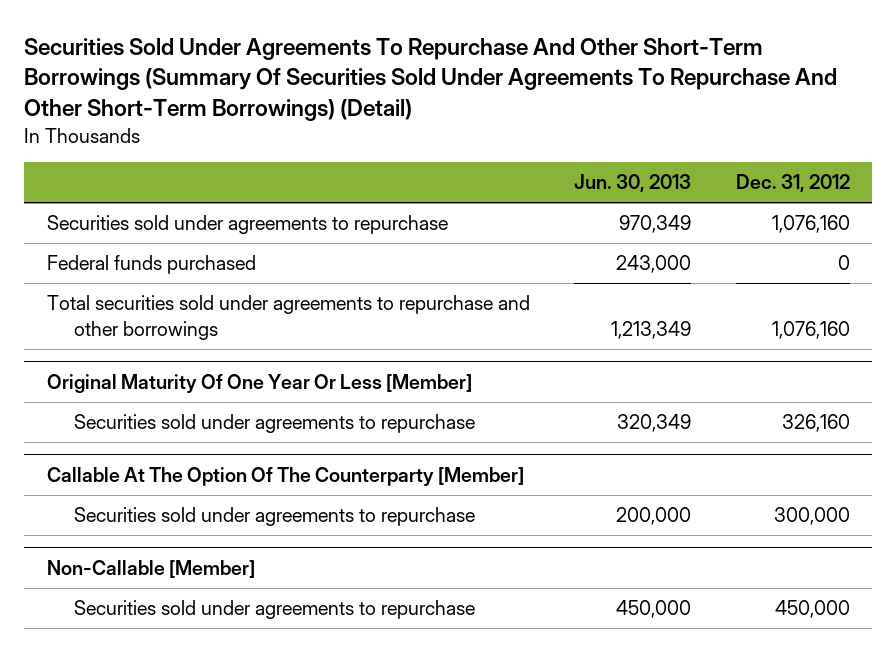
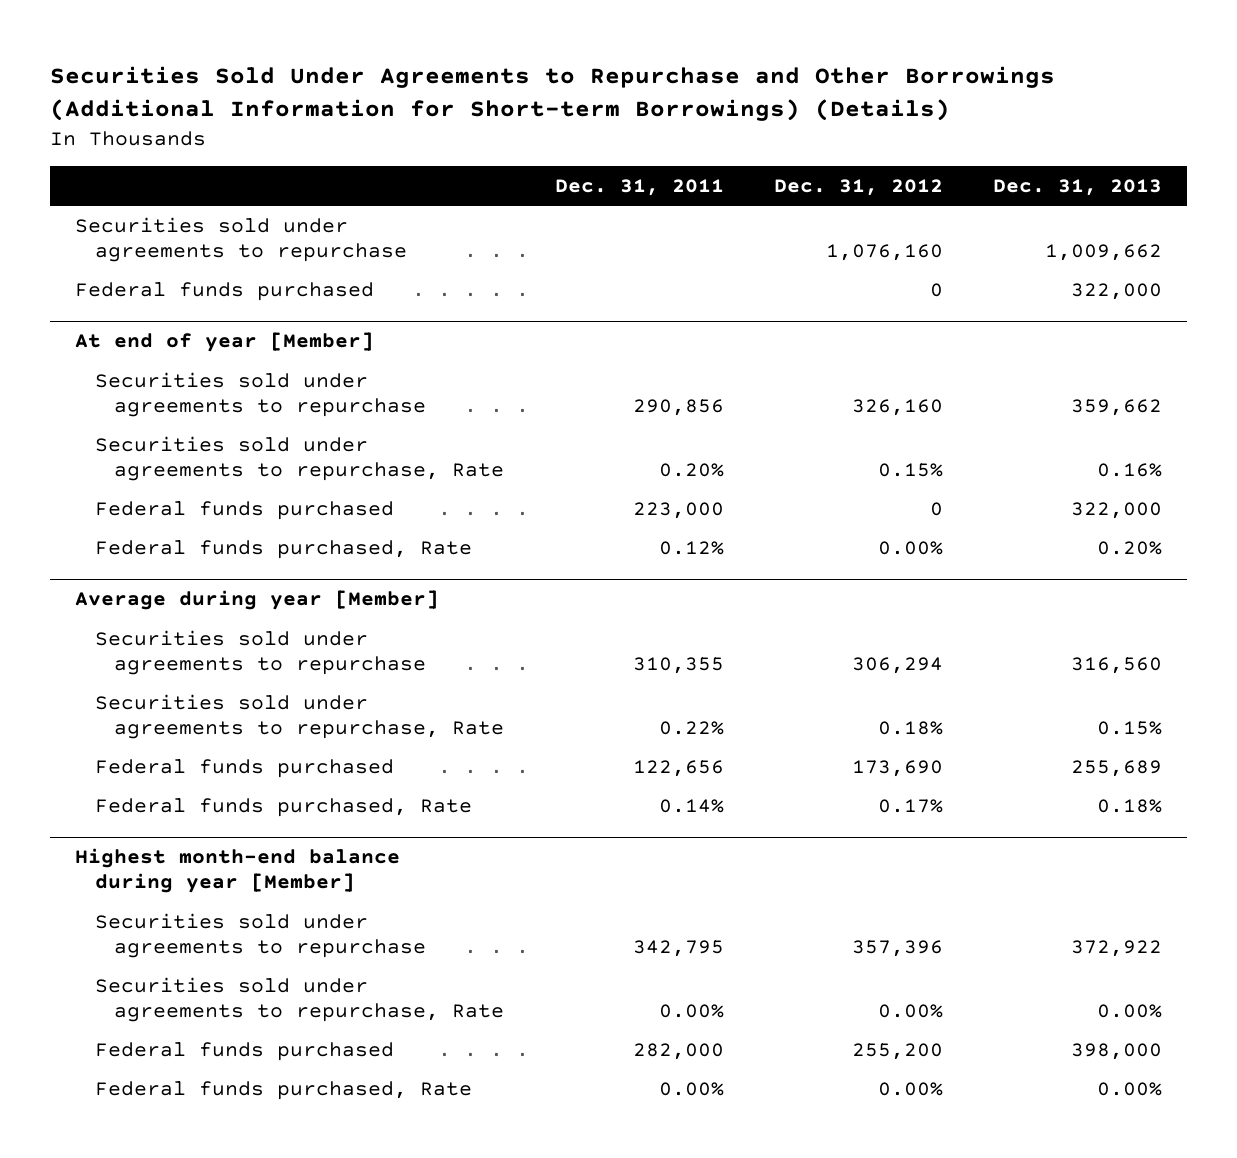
- Securities Sold Under Agreements To Repurchase And Other Short-Term Borrowings (Summary Of Securities Sold Under Agreements To Repurchase And Other Short-Term Borrowings) (Detail)
+ Securities Sold Under Agreements to Repurchase and Other Borrowings (Additional Information for Short-term Borrowings) (Details)
- | Jun. 30, 2013 | Dec. 31, 2012
+ | Dec. 31, 2011 | Dec. 31, 2012 | Dec. 31, 2013
- Total securities sold under agreements to repurchase and other borrowings | 1,213,349 | 1,076,160
- Original Maturity Of One Year Or Less [Member]
+ At end of year [Member]
- Callable At The Option Of The Counterparty [Member]
- Securities sold under agreements to repurchase | 200,000 | 300,000
- Non-Callable [Member]
- Securities sold under agreements to repurchase | 450,000 | 450,000
+ Securities sold under agreements to repurchase, Rate | 0.20% | 0.15% | 0.16%
+ Federal funds purchased | 223,000 | 0 | 322,000
+ Federal funds purchased, Rate | 0.12% | 0.00% | 0.20%
+ Average during year [Member]
+ Securities sold under agreements to repurchase | 310,355 | 306,294 | 316,560
+ Securities sold under agreements to repurchase, Rate | 0.22% | 0.18% | 0.15%
+ Federal funds purchased | 122,656 | 173,690 | 255,689
+ Federal funds purchased, Rate | 0.14% | 0.17% | 0.18%
+ Highest month-end balance during year [Member]
+ Securities sold under agreements to repurchase | 342,795 | 357,396 | 372,922
+ Securities sold under agreements to repurchase, Rate | 0.00% | 0.00% | 0.00%
+ Federal funds purchased | 282,000 | 255,200 | 398,000
+ Federal funds purchased, Rate | 0.00% | 0.00% | 0.00%

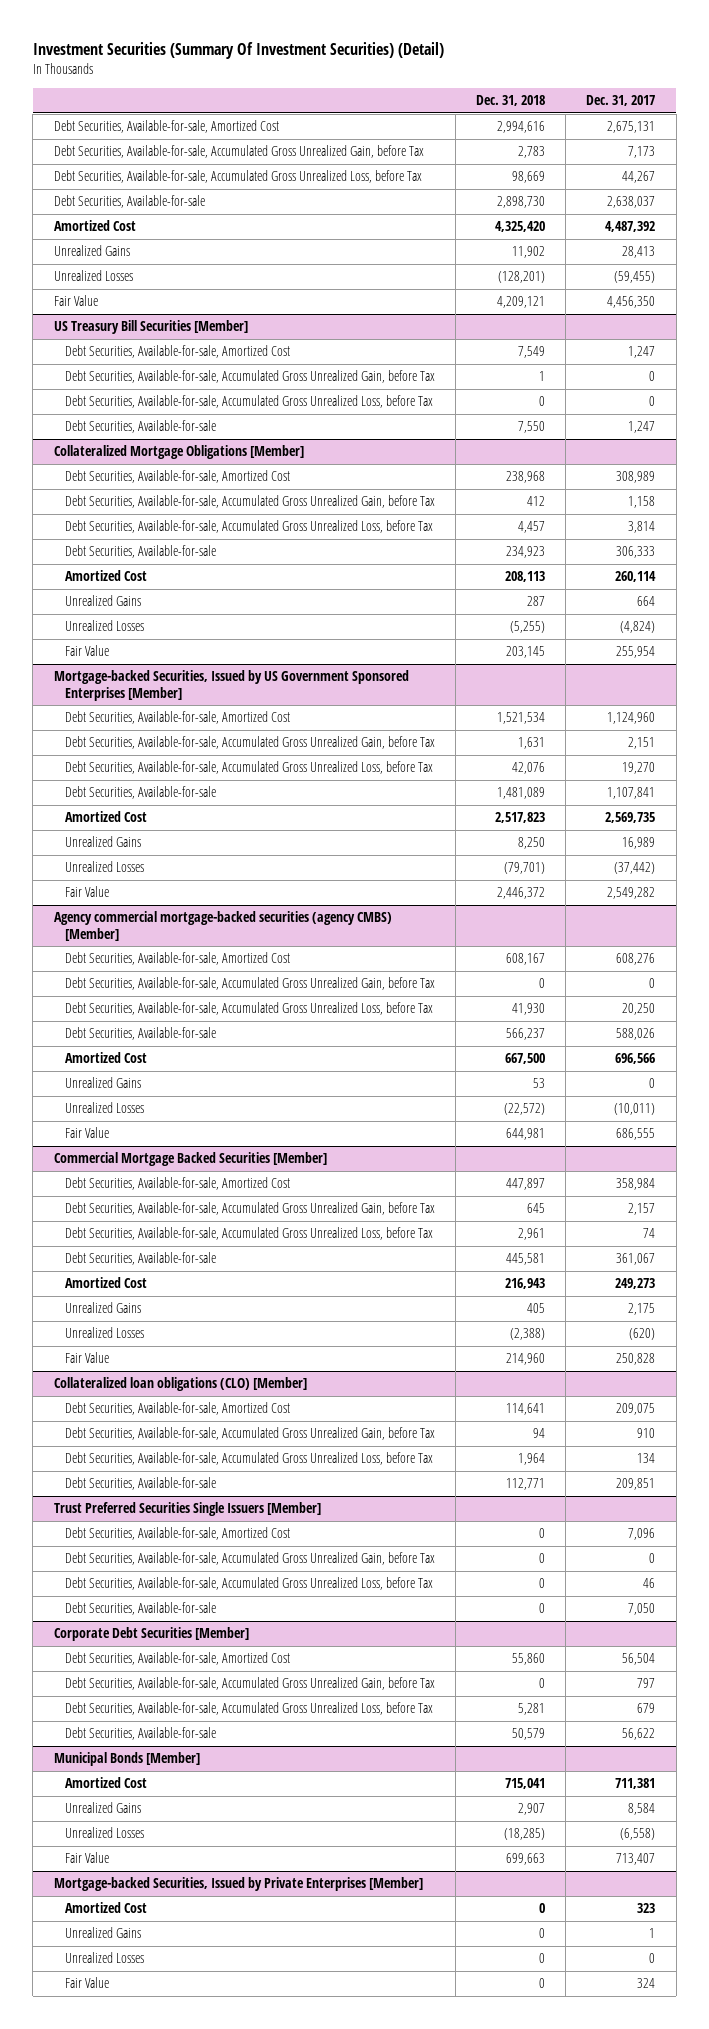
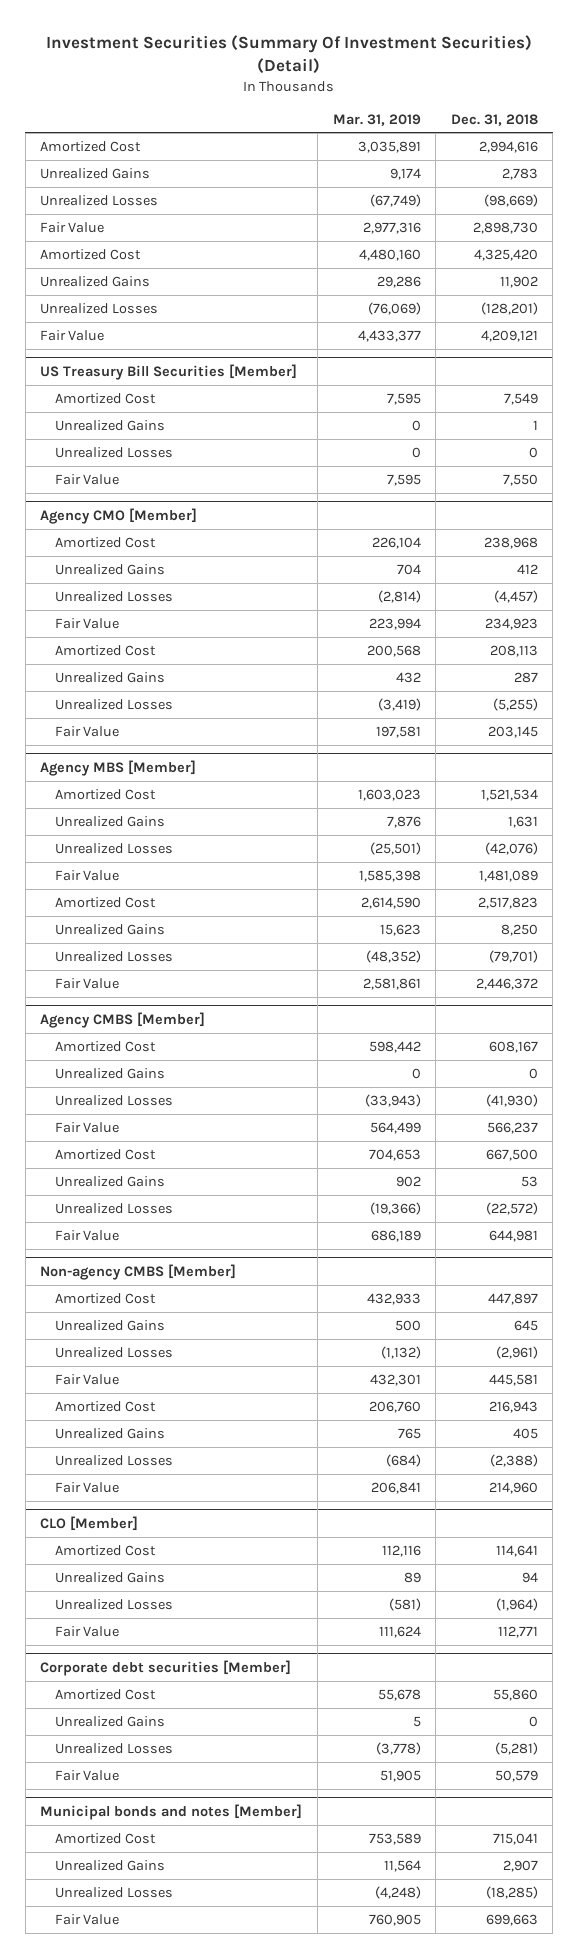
- | Dec. 31, 2018 | Dec. 31, 2017
+ | Mar. 31, 2019 | Dec. 31, 2018
- Debt Securities, Available-for-sale, Amortized Cost | 2,994,616 | 2,675,131
- Debt Securities, Available-for-sale, Accumulated Gross Unrealized Gain, before Tax | 2,783 | 7,173
- Debt Securities, Available-for-sale, Accumulated Gross Unrealized Loss, before Tax | 98,669 | 44,267
- Debt Securities, Available-for-sale | 2,898,730 | 2,638,037
+ Amortized Cost | 3,035,891 | 2,994,616
+ Unrealized Gains | 9,174 | 2,783
+ Unrealized Losses | (67,749) | (98,669)
+ Fair Value | 2,977,316 | 2,898,730
@ US Treasury Bill Securities [Member]
- Debt Securities, Available-for-sale, Amortized Cost | 7,549 | 1,247
- Debt Securities, Available-for-sale, Accumulated Gross Unrealized Gain, before Tax | 1 | 0
- Debt Securities, Available-for-sale, Accumulated Gross Unrealized Loss, before Tax | 0 | 0
- Debt Securities, Available-for-sale | 7,550 | 1,247
- Collateralized Mortgage Obligations [Member]
- Debt Securities, Available-for-sale, Amortized Cost | 238,968 | 308,989
- Debt Securities, Available-for-sale, Accumulated Gross Unrealized Gain, before Tax | 412 | 1,158
- Debt Securities, Available-for-sale, Accumulated Gross Unrealized Loss, before Tax | 4,457 | 3,814
- Debt Securities, Available-for-sale | 234,923 | 306,333
@ US Treasury Bill Securities [Member]
+ Amortized Cost | 7,595 | 7,549
+ Unrealized Gains | 0 | 1
+ Unrealized Losses | 0 | 0
+ Fair Value | 7,595 | 7,550
+ Agency CMO [Member]
+ Amortized Cost | 226,104 | 238,968
+ Unrealized Gains | 704 | 412
+ Unrealized Losses | (2,814) | (4,457)
+ Fair Value | 223,994 | 234,923
- Mortgage-backed Securities, Issued by US Government Sponsored Enterprises [Member]
- Debt Securities, Available-for-sale, Amortized Cost | 1,521,534 | 1,124,960
- Debt Securities, Available-for-sale, Accumulated Gross Unrealized Gain, before Tax | 1,631 | 2,151
- Debt Securities, Available-for-sale, Accumulated Gross Unrealized Loss, before Tax | 42,076 | 19,270
- Debt Securities, Available-for-sale | 1,481,089 | 1,107,841
+ Agency MBS [Member]
+ Amortized Cost | 1,603,023 | 1,521,534
+ Unrealized Gains | 7,876 | 1,631
+ Unrealized Losses | (25,501) | (42,076)
+ Fair Value | 1,585,398 | 1,481,089
- Agency commercial mortgage-backed securities (agency CMBS) [Member]
- Debt Securities, Available-for-sale, Amortized Cost | 608,167 | 608,276
- Debt Securities, Available-for-sale, Accumulated Gross Unrealized Gain, before Tax | 0 | 0
- Debt Securities, Available-for-sale, Accumulated Gross Unrealized Loss, before Tax | 41,930 | 20,250
- Debt Securities, Available-for-sale | 566,237 | 588,026
+ Agency CMBS [Member]
+ Amortized Cost | 598,442 | 608,167
+ Unrealized Gains | 0 | 0
+ Unrealized Losses | (33,943) | (41,930)
+ Fair Value | 564,499 | 566,237
- Commercial Mortgage Backed Securities [Member]
- Debt Securities, Available-for-sale, Amortized Cost | 447,897 | 358,984
- Debt Securities, Available-for-sale, Accumulated Gross Unrealized Gain, before Tax | 645 | 2,157
- Debt Securities, Available-for-sale, Accumulated Gross Unrealized Loss, before Tax | 2,961 | 74
- Debt Securities, Available-for-sale | 445,581 | 361,067
+ Non-agency CMBS [Member]
+ Amortized Cost | 432,933 | 447,897
+ Unrealized Gains | 500 | 645
+ Unrealized Losses | (1,132) | (2,961)
+ Fair Value | 432,301 | 445,581
- Collateralized loan obligations (CLO) [Member]
- Debt Securities, Available-for-sale, Amortized Cost | 114,641 | 209,075
- Debt Securities, Available-for-sale, Accumulated Gross Unrealized Gain, before Tax | 94 | 910
- Debt Securities, Available-for-sale, Accumulated Gross Unrealized Loss, before Tax | 1,964 | 134
- Debt Securities, Available-for-sale | 112,771 | 209,851
- Trust Preferred Securities Single Issuers [Member]
- Debt Securities, Available-for-sale, Amortized Cost | 0 | 7,096
- Debt Securities, Available-for-sale, Accumulated Gross Unrealized Gain, before Tax | 0 | 0
- Debt Securities, Available-for-sale, Accumulated Gross Unrealized Loss, before Tax | 0 | 46
- Debt Securities, Available-for-sale | 0 | 7,050
- Corporate Debt Securities [Member]
- Debt Securities, Available-for-sale, Amortized Cost | 55,860 | 56,504
- Debt Securities, Available-for-sale, Accumulated Gross Unrealized Gain, before Tax | 0 | 797
- Debt Securities, Available-for-sale, Accumulated Gross Unrealized Loss, before Tax | 5,281 | 679
- Debt Securities, Available-for-sale | 50,579 | 56,622
- Municipal Bonds [Member]
+ CLO [Member]
+ Amortized Cost | 112,116 | 114,641
+ Unrealized Gains | 89 | 94
+ Unrealized Losses | (581) | (1,964)
+ Fair Value | 111,624 | 112,771
+ Corporate debt securities [Member]
+ Amortized Cost | 55,678 | 55,860
+ Unrealized Gains | 5 | 0
+ Unrealized Losses | (3,778) | (5,281)
+ Fair Value | 51,905 | 50,579
+ Municipal bonds and notes [Member]
- Mortgage-backed Securities, Issued by Private Enterprises [Member]
- Amortized Cost | 0 | 323
- Unrealized Gains | 0 | 1
- Unrealized Losses | 0 | 0
- Fair Value | 0 | 324

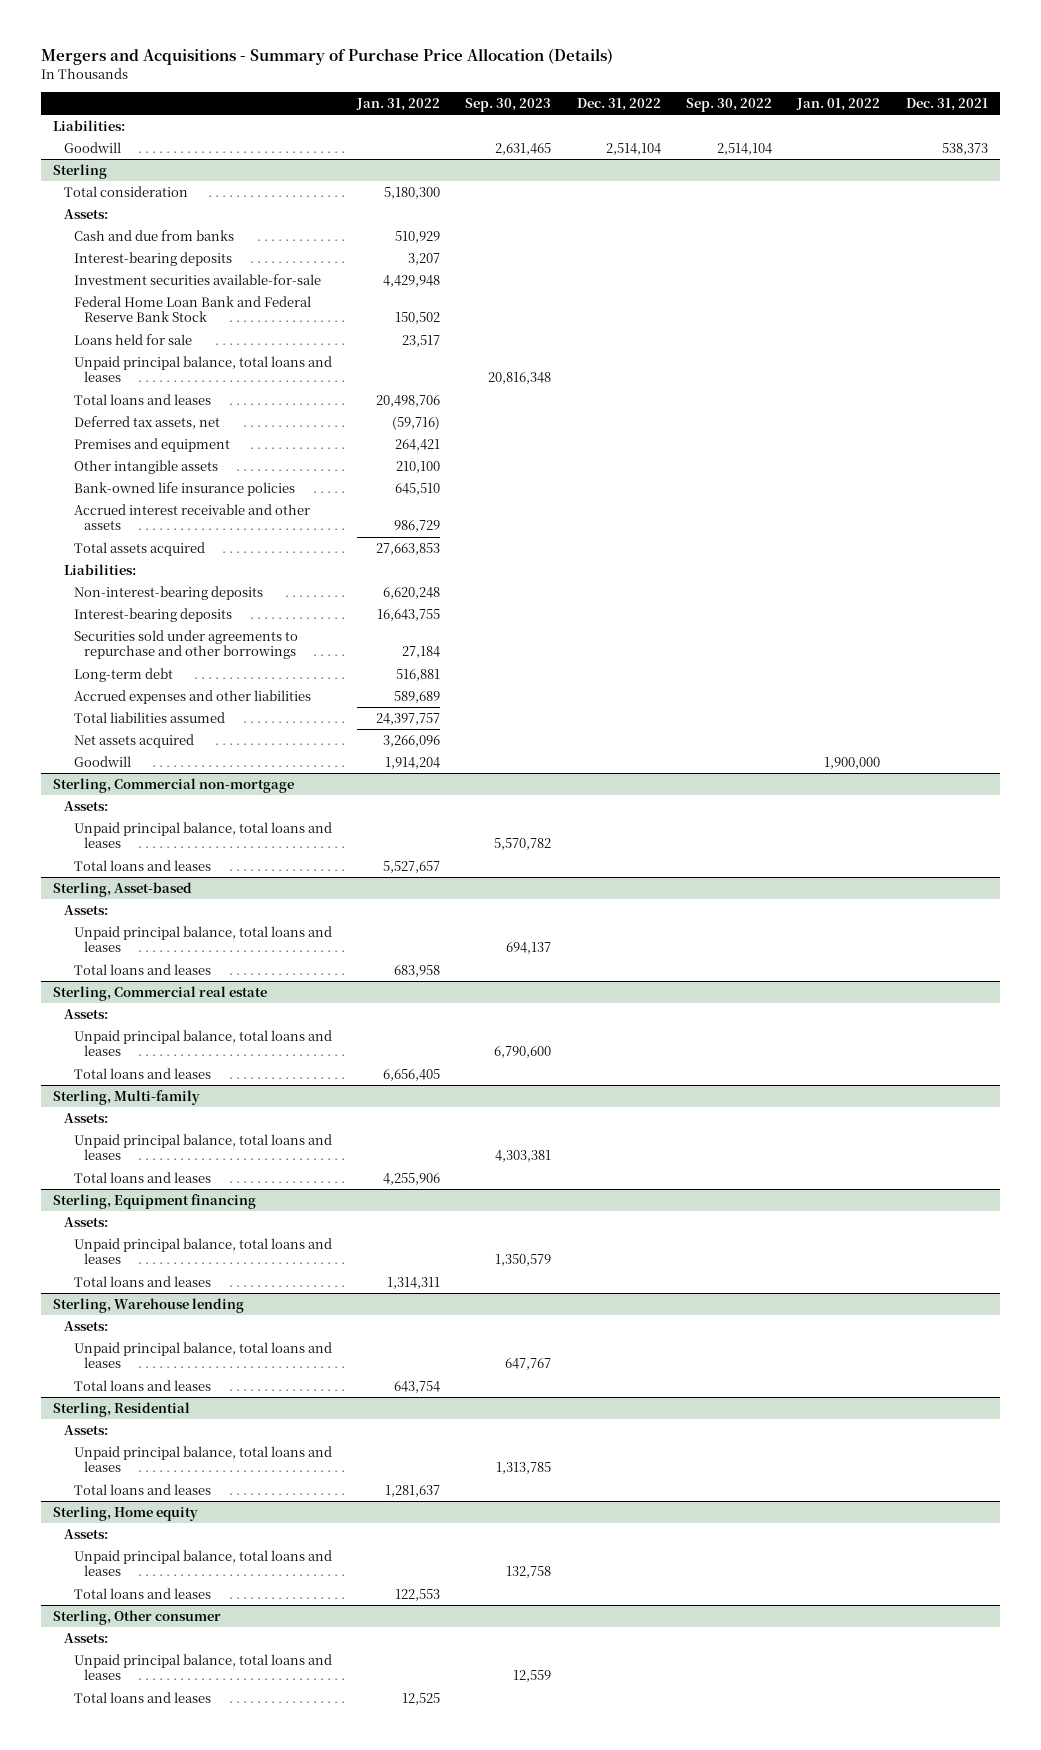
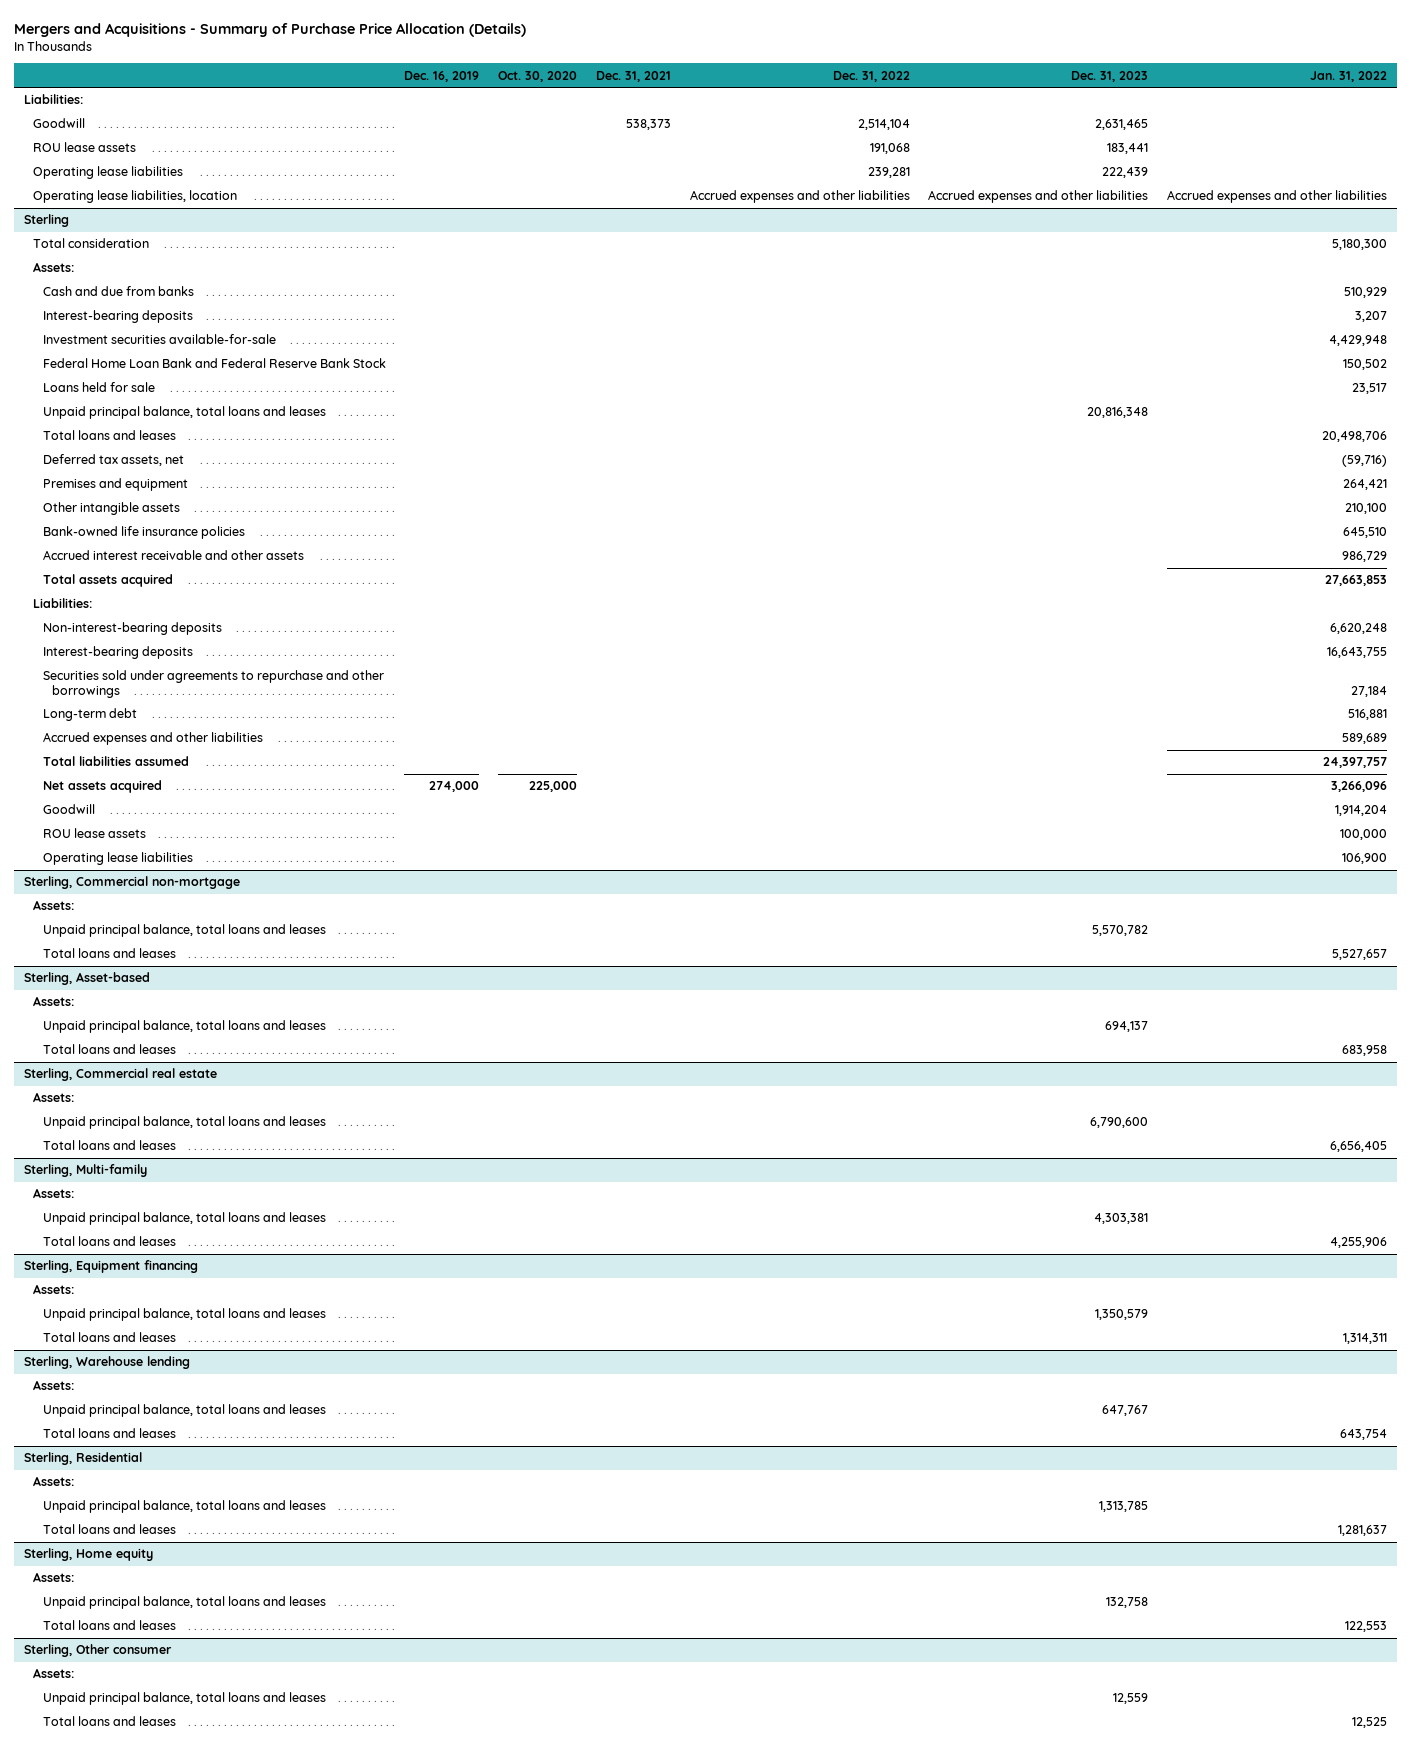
- | Jan. 31, 2022 | Sep. 30, 2023 | Dec. 31, 2022 | Sep. 30, 2022 | Jan. 01, 2022 | Dec. 31, 2021
+ | Dec. 16, 2019 | Oct. 30, 2020 | Dec. 31, 2021 | Dec. 31, 2022 | Dec. 31, 2023 | Jan. 31, 2022
+ ROU lease assets | | | | 191,068 | 183,441 |
+ Operating lease liabilities | | | | 239,281 | 222,439 |
+ Operating lease liabilities, location | | | | Accrued expenses and other liabilities | Accrued expenses and other liabilities | Accrued expenses and other liabilities
@ Sterling
+ ROU lease assets | | | | | | 100,000
+ Operating lease liabilities | | | | | | 106,900

